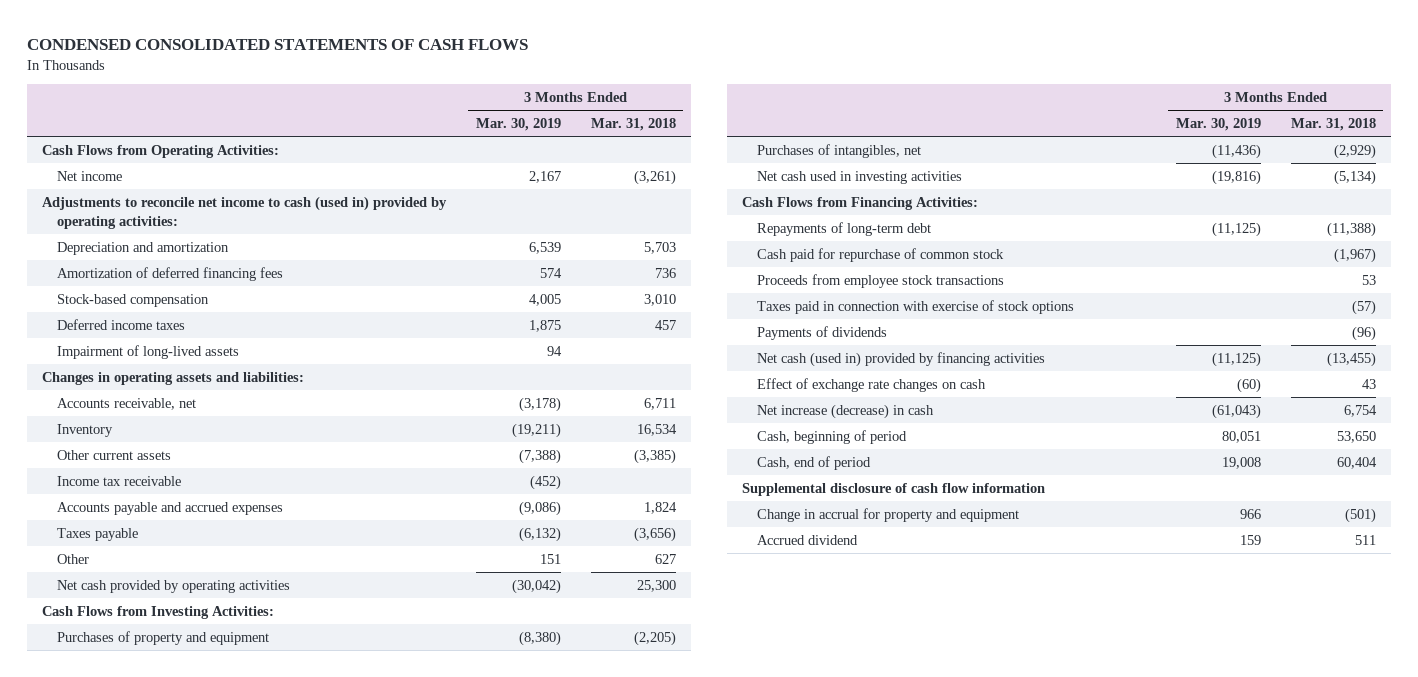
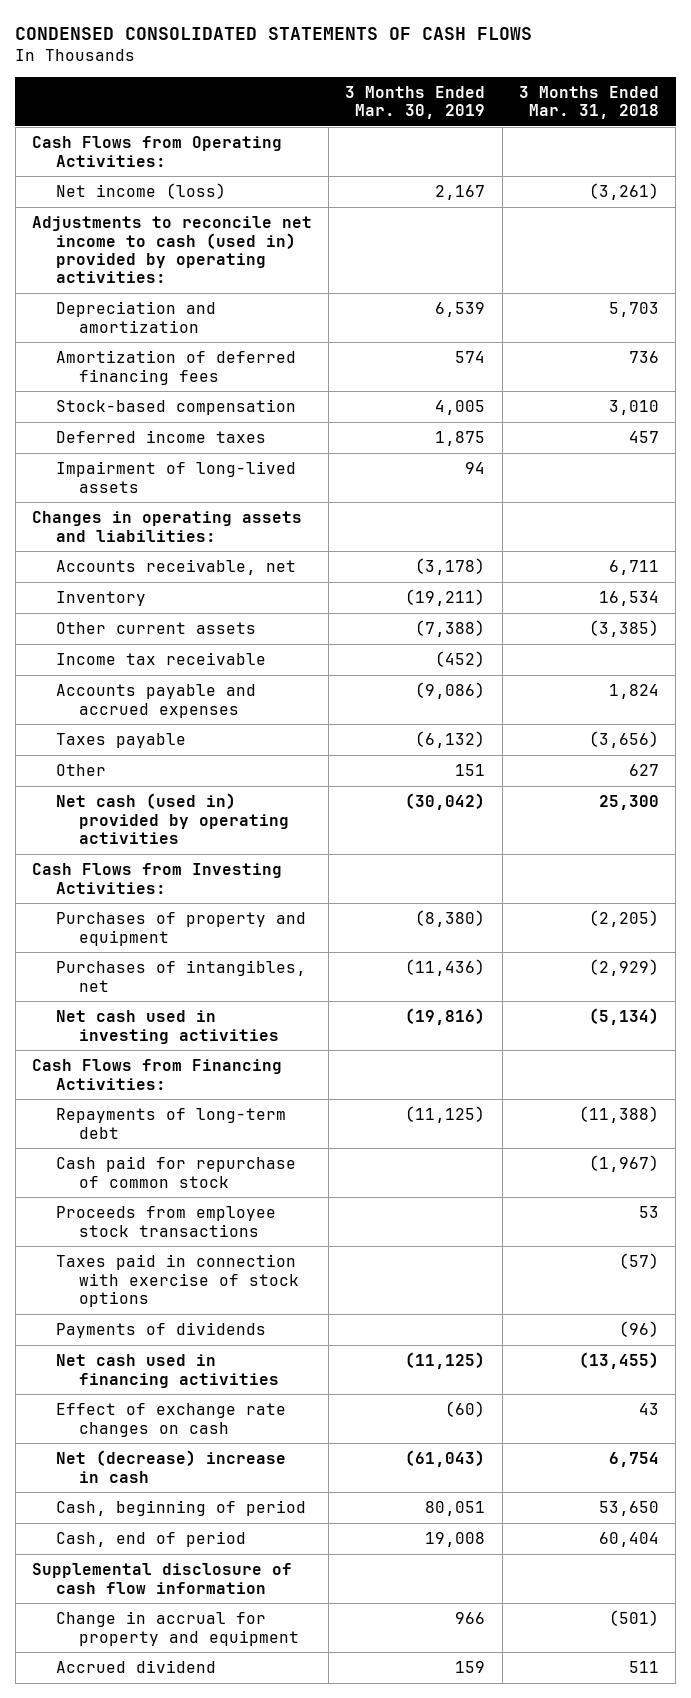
- Net income | 2,167 | (3,261)
+ Net income (loss) | 2,167 | (3,261)
- Net cash provided by operating activities | (30,042) | 25,300
+ Net cash (used in) provided by operating activities | (30,042) | 25,300
- Net cash (used in) provided by financing activities | (11,125) | (13,455)
+ Net cash used in financing activities | (11,125) | (13,455)
- Net increase (decrease) in cash | (61,043) | 6,754
+ Net (decrease) increase in cash | (61,043) | 6,754

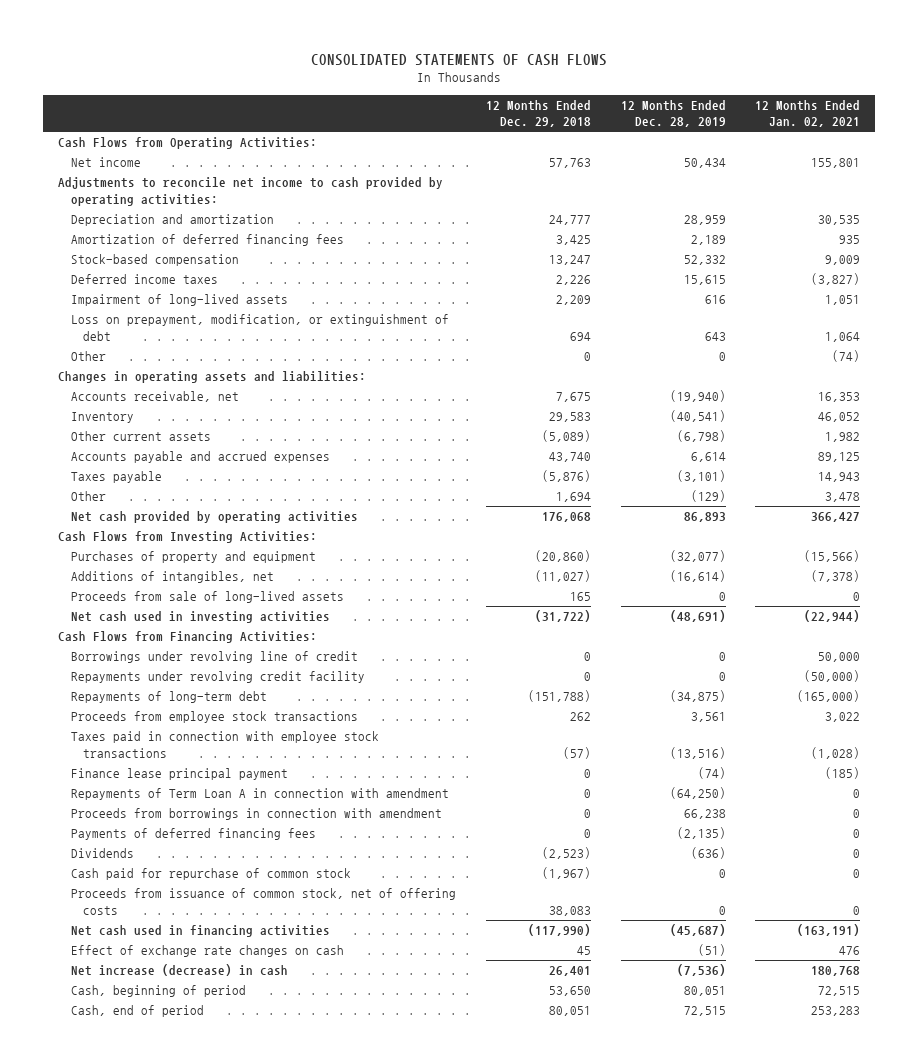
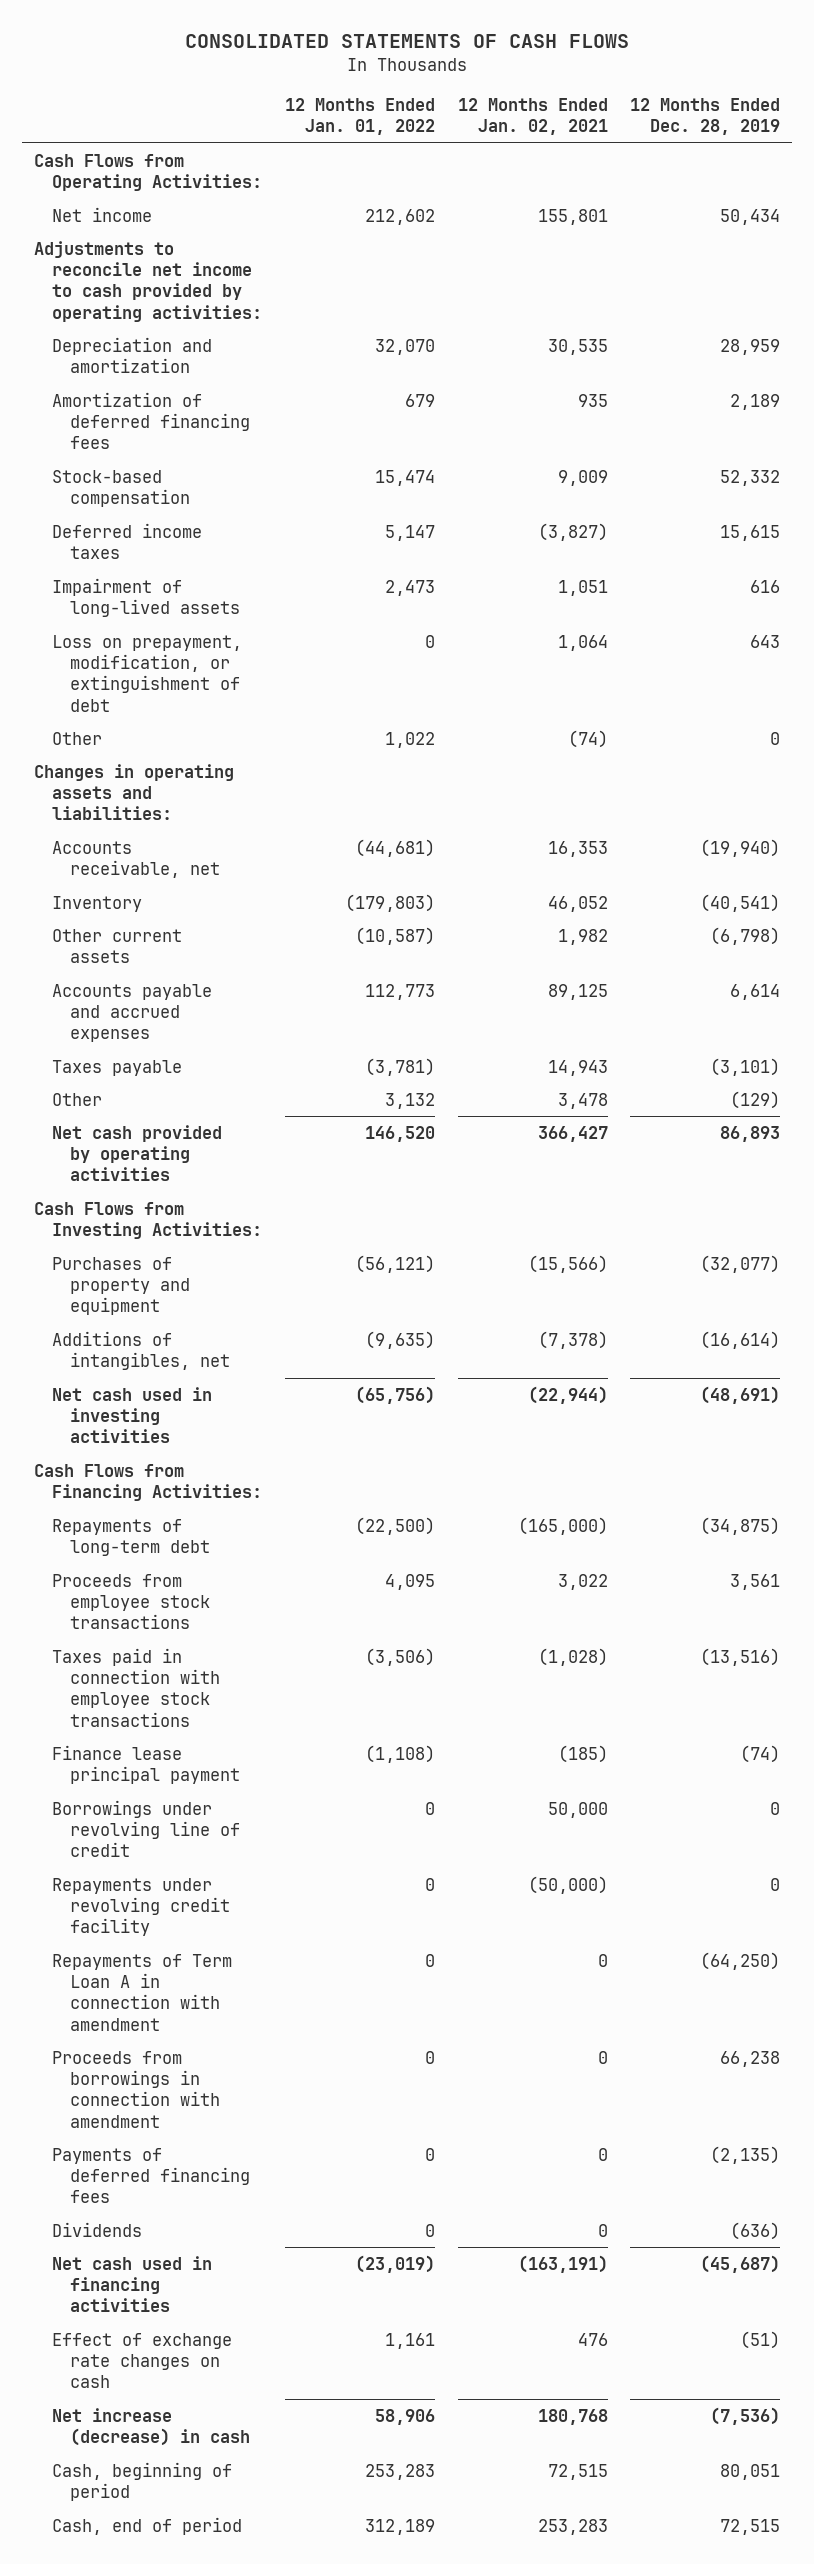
- | 12 Months Ended Dec. 29, 2018 | 12 Months Ended Dec. 28, 2019 | 12 Months Ended Jan. 02, 2021
+ | 12 Months Ended Jan. 01, 2022 | 12 Months Ended Jan. 02, 2021 | 12 Months Ended Dec. 28, 2019
- Proceeds from sale of long-lived assets | 165 | 0 | 0
moved down: Borrowings under revolving line of credit | 0 | 50,000 | 0
moved down: Repayments under revolving credit facility | 0 | (50,000) | 0
- Cash paid for repurchase of common stock | (1,967) | 0 | 0
- Proceeds from issuance of common stock, net of offering costs | 38,083 | 0 | 0

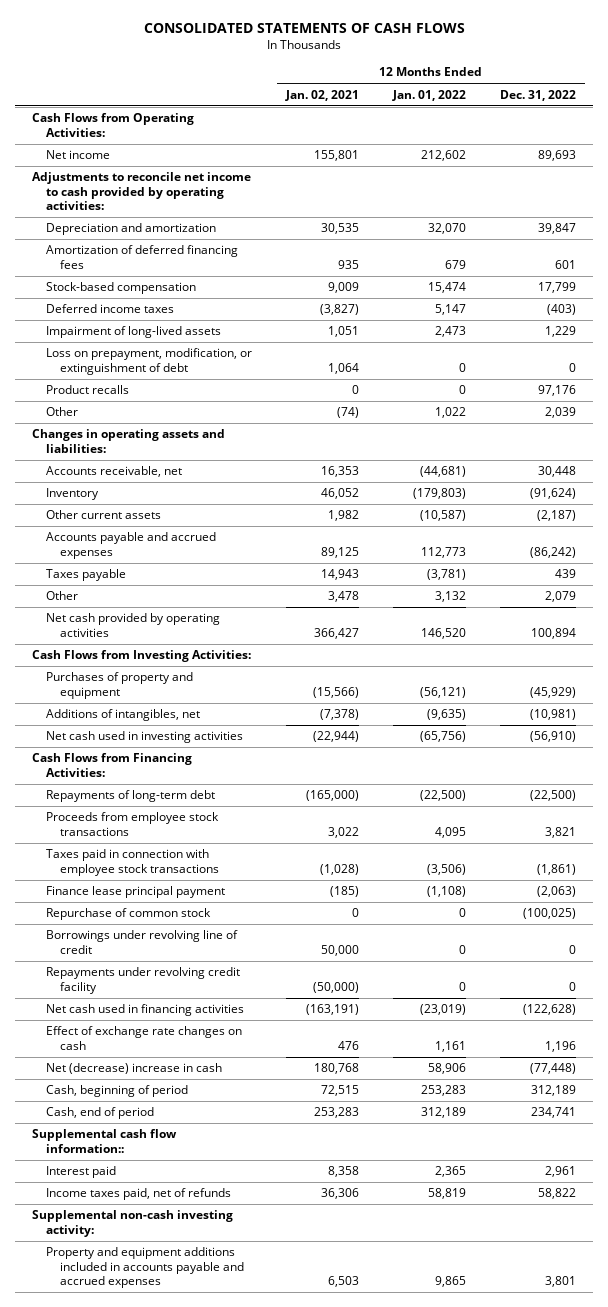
- | 12 Months Ended Jan. 01, 2022 | 12 Months Ended Jan. 02, 2021 | 12 Months Ended Dec. 28, 2019
+ | 12 Months Ended Jan. 02, 2021 | 12 Months Ended Jan. 01, 2022 | 12 Months Ended Dec. 31, 2022
+ Product recalls | 0 | 0 | 97,176
+ Repurchase of common stock | 0 | 0 | (100,025)
- Repayments of Term Loan A in connection with amendment | 0 | 0 | (64,250)
- Proceeds from borrowings in connection with amendment | 0 | 0 | 66,238
- Payments of deferred financing fees | 0 | 0 | (2,135)
- Dividends | 0 | 0 | (636)
- Net increase (decrease) in cash | 58,906 | 180,768 | (7,536)
+ Net (decrease) increase in cash | 180,768 | 58,906 | (77,448)
+ Supplemental cash flow information::
+ Interest paid | 8,358 | 2,365 | 2,961
+ Income taxes paid, net of refunds | 36,306 | 58,819 | 58,822
+ Supplemental non-cash investing activity:
+ Property and equipment additions included in accounts payable and accrued expenses | 6,503 | 9,865 | 3,801

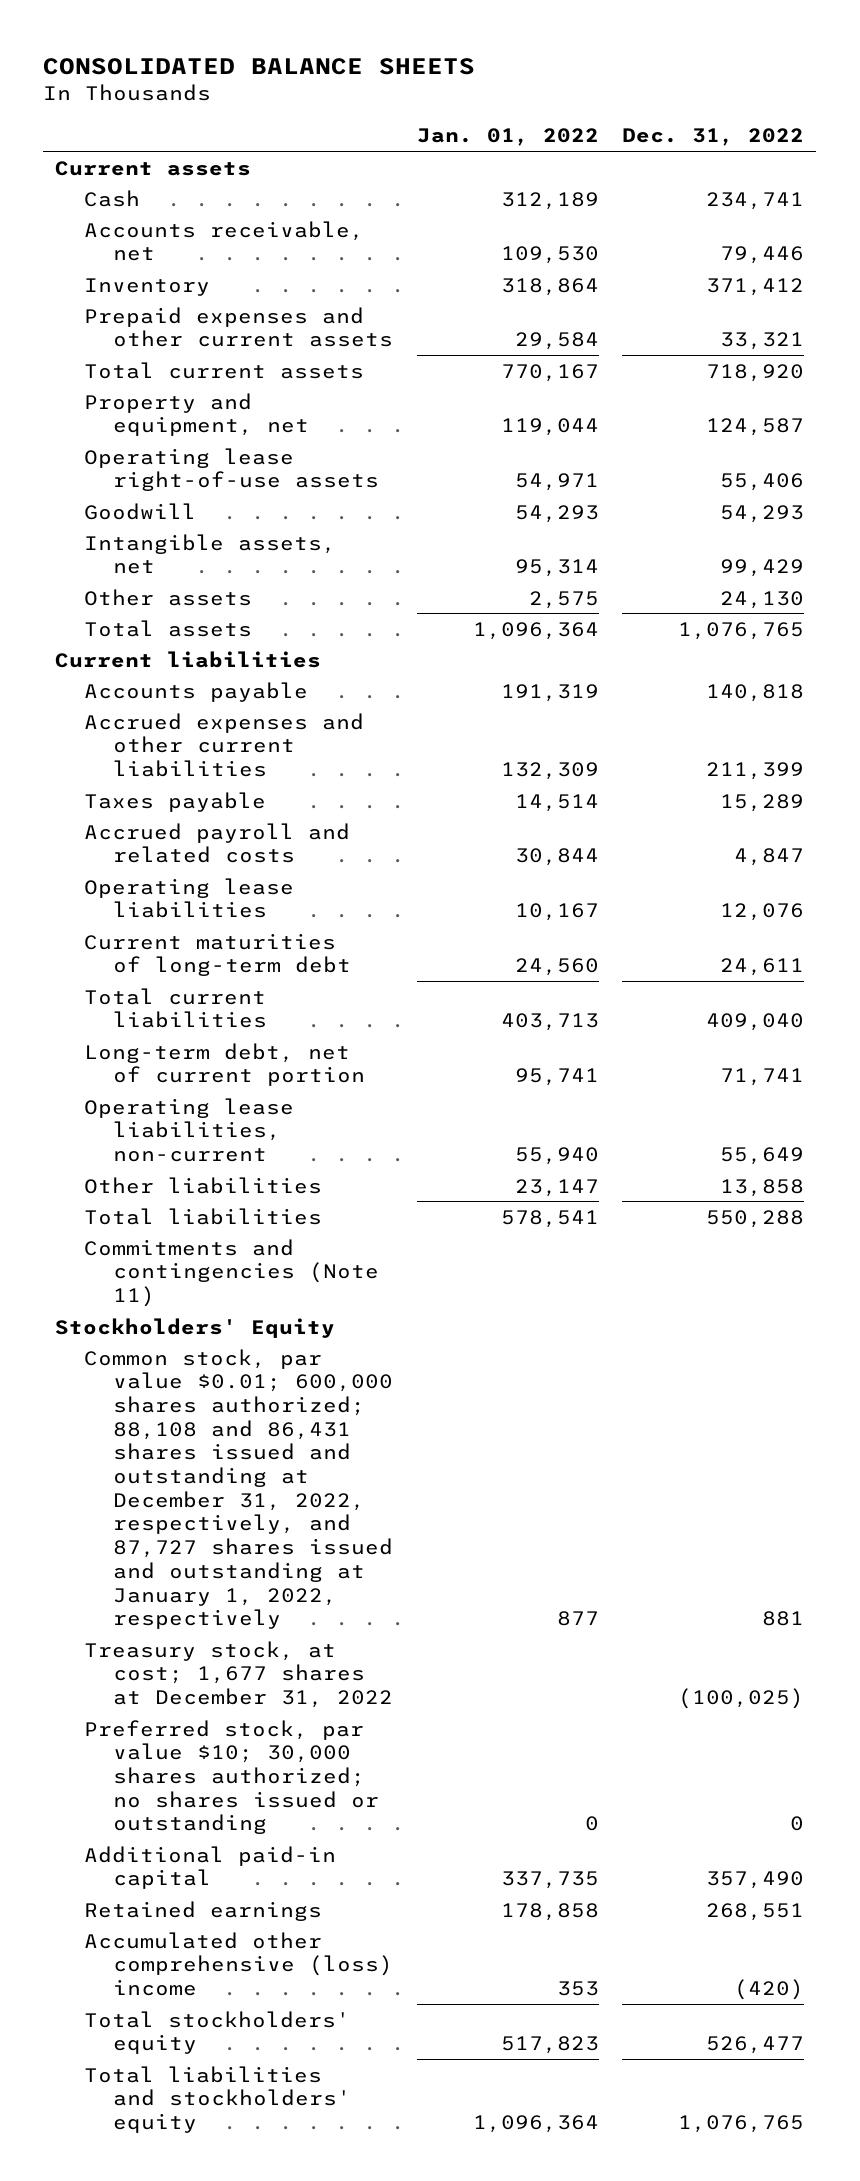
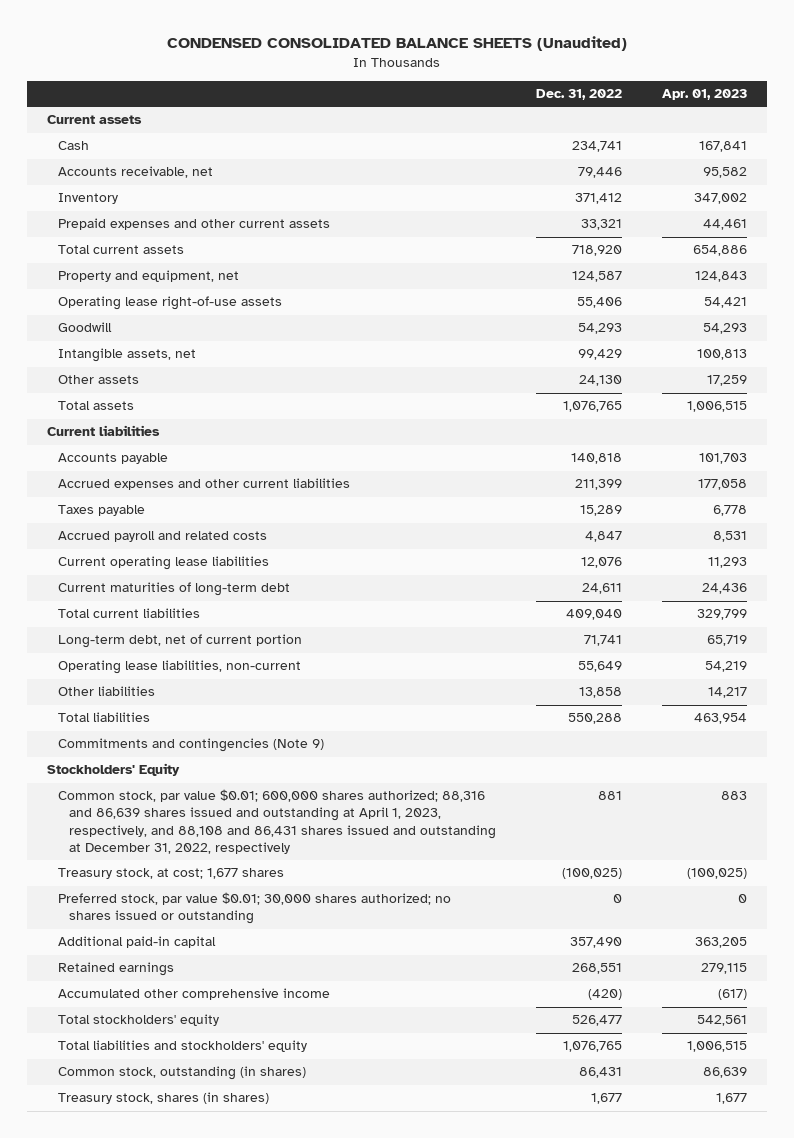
- CONSOLIDATED BALANCE SHEETS
+ CONDENSED CONSOLIDATED BALANCE SHEETS (Unaudited)
- | Jan. 01, 2022 | Dec. 31, 2022
+ | Dec. 31, 2022 | Apr. 01, 2023
- Operating lease liabilities | 10,167 | 12,076
+ Current operating lease liabilities | 12,076 | 11,293
- Commitments and contingencies (Note 11)
+ Commitments and contingencies (Note 9)
- Common stock, par value $0.01; 600,000 shares authorized; 88,108 and 86,431 shares issued and outstanding at December 31, 2022, respectively, and 87,727 shares issued and outstanding at January 1, 2022, respectively | 877 | 881
- Treasury stock, at cost; 1,677 shares at December 31, 2022 | | (100,025)
- Preferred stock, par value $10; 30,000 shares authorized; no shares issued or outstanding | 0 | 0
+ Common stock, par value $0.01; 600,000 shares authorized; 88,316 and 86,639 shares issued and outstanding at April 1, 2023, respectively, and 88,108 and 86,431 shares issued and outstanding at December 31, 2022, respectively | 881 | 883
+ Treasury stock, at cost; 1,677 shares | (100,025) | (100,025)
+ Preferred stock, par value $0.01; 30,000 shares authorized; no shares issued or outstanding | 0 | 0
- Accumulated other comprehensive (loss) income | 353 | (420)
+ Accumulated other comprehensive income | (420) | (617)
+ Common stock, outstanding (in shares) | 86,431 | 86,639
+ Treasury stock, shares (in shares) | 1,677 | 1,677

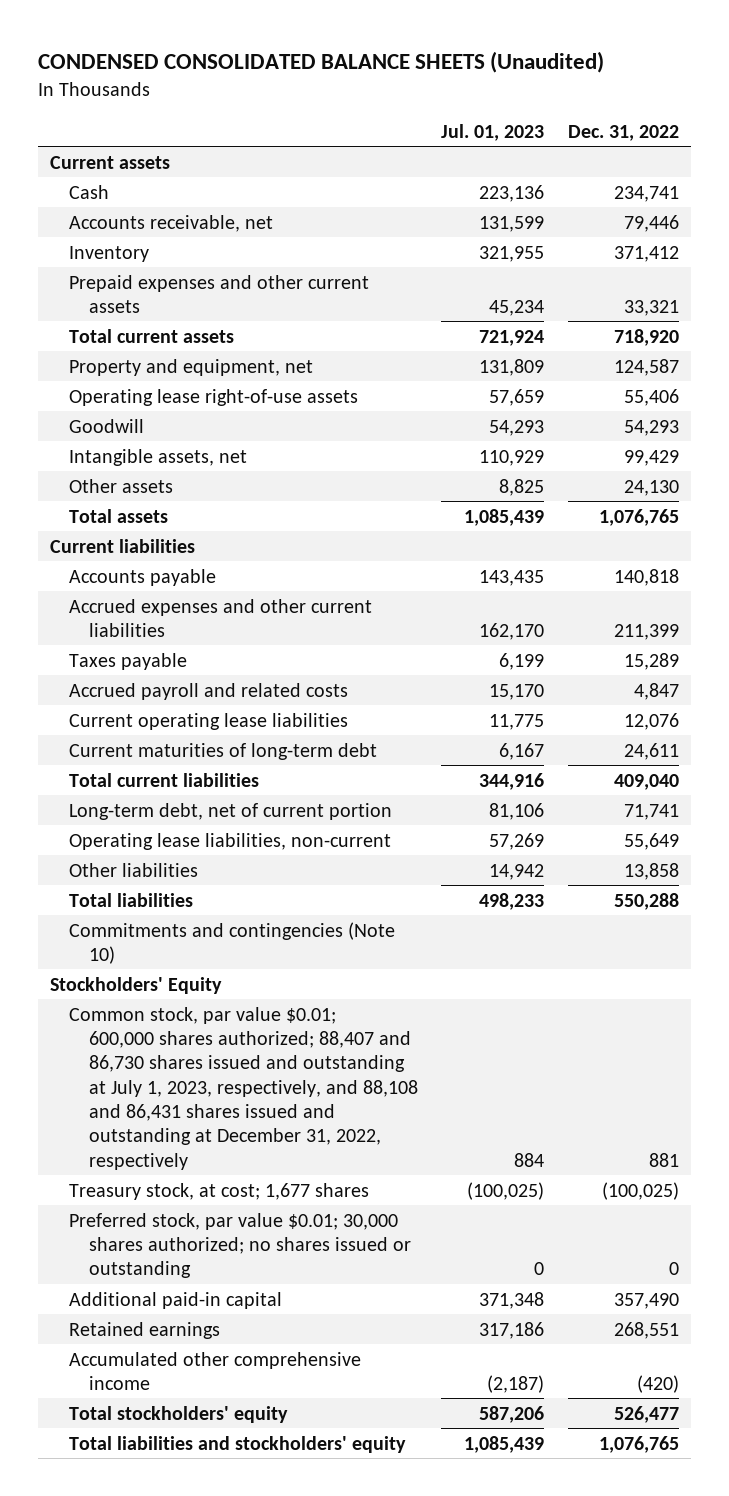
- | Dec. 31, 2022 | Apr. 01, 2023
+ | Jul. 01, 2023 | Dec. 31, 2022
- Commitments and contingencies (Note 9)
+ Commitments and contingencies (Note 10)
- Common stock, par value $0.01; 600,000 shares authorized; 88,316 and 86,639 shares issued and outstanding at April 1, 2023, respectively, and 88,108 and 86,431 shares issued and outstanding at December 31, 2022, respectively | 881 | 883
+ Common stock, par value $0.01; 600,000 shares authorized; 88,407 and 86,730 shares issued and outstanding at July 1, 2023, respectively, and 88,108 and 86,431 shares issued and outstanding at December 31, 2022, respectively | 884 | 881
- Common stock, outstanding (in shares) | 86,431 | 86,639
- Treasury stock, shares (in shares) | 1,677 | 1,677

